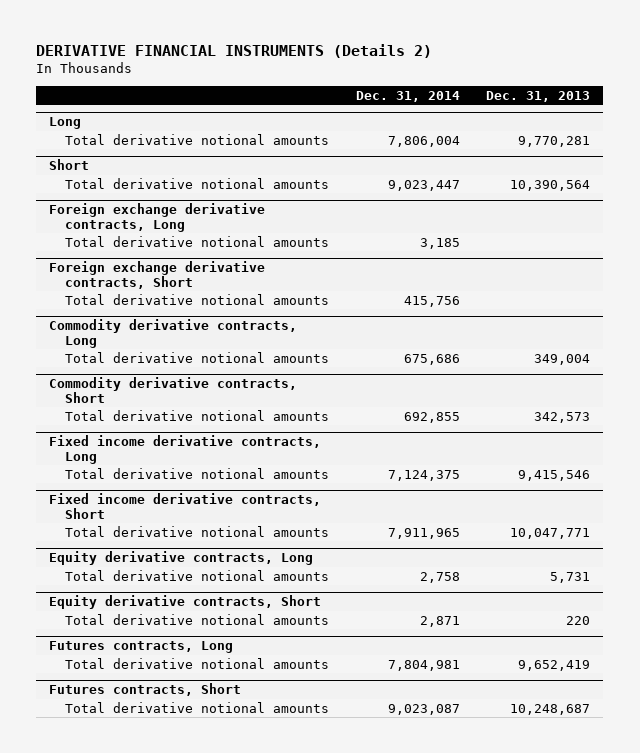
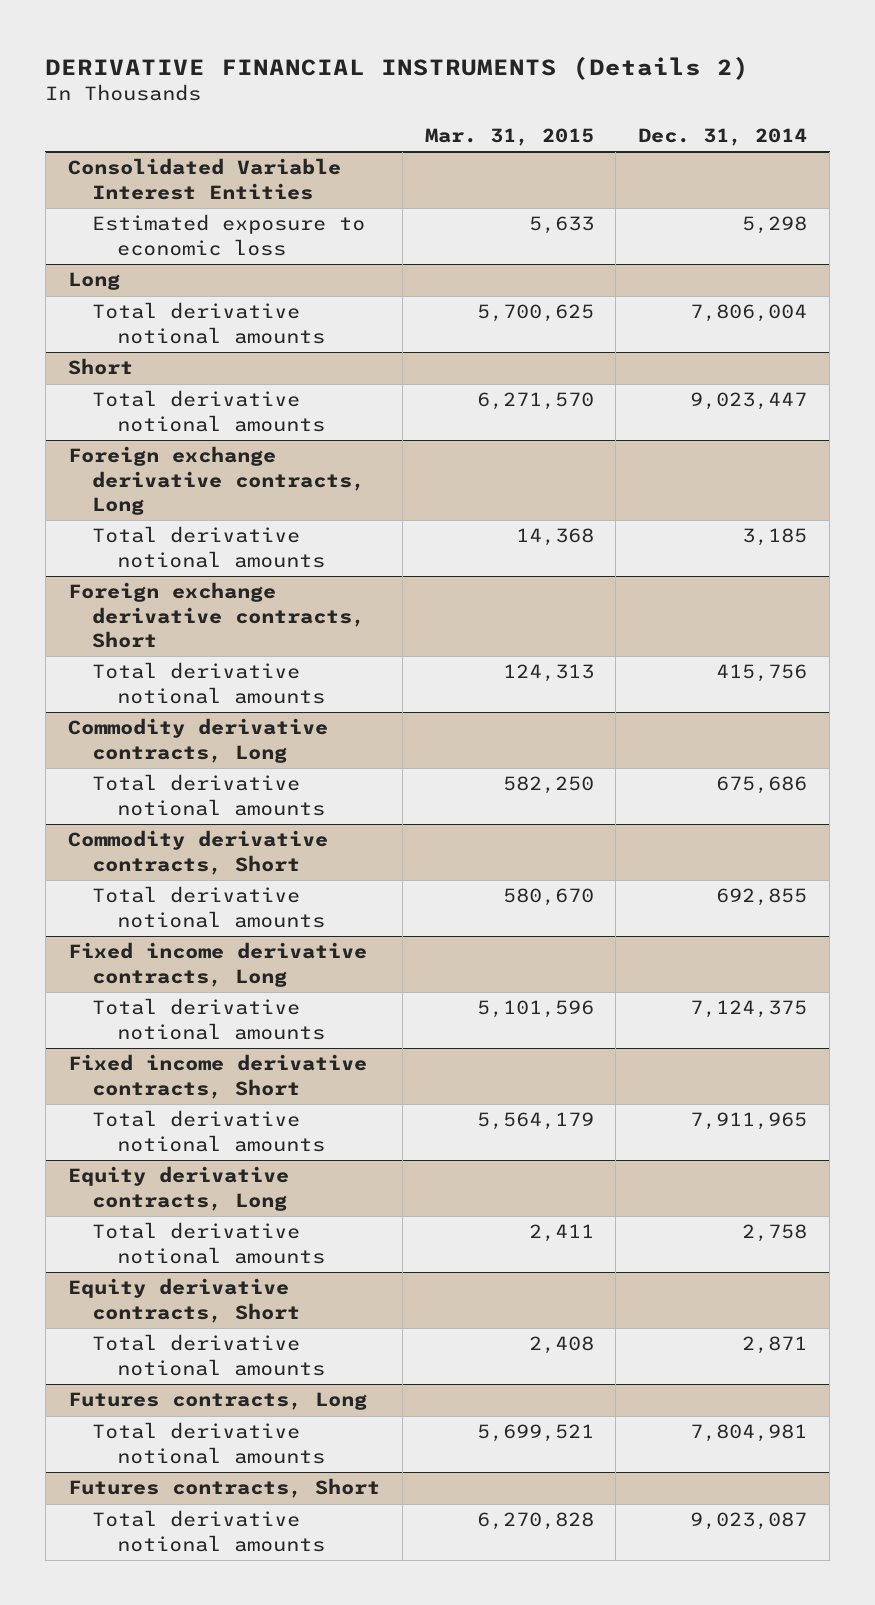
- | Dec. 31, 2014 | Dec. 31, 2013
+ | Mar. 31, 2015 | Dec. 31, 2014
+ Consolidated Variable Interest Entities
+ Estimated exposure to economic loss | 5,633 | 5,298

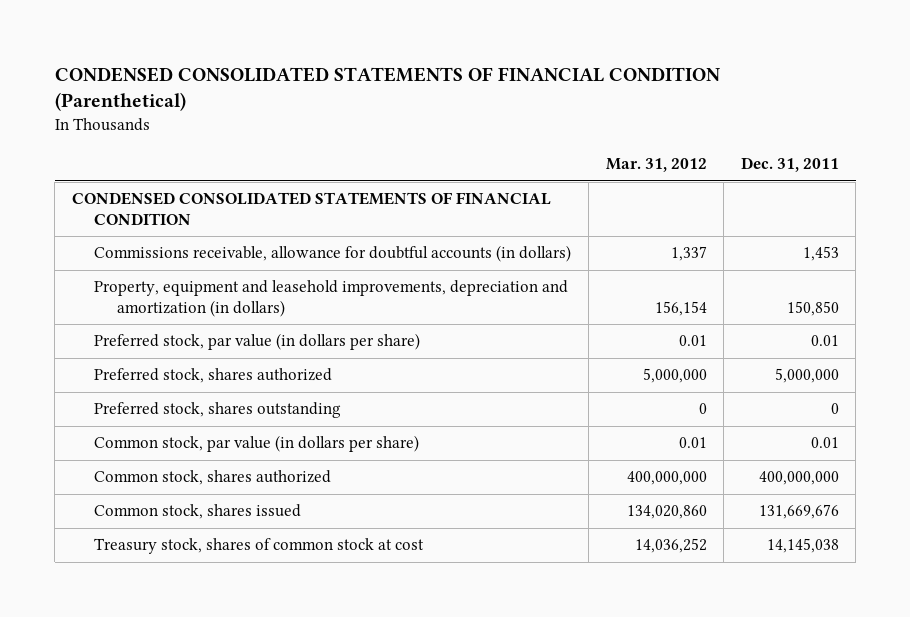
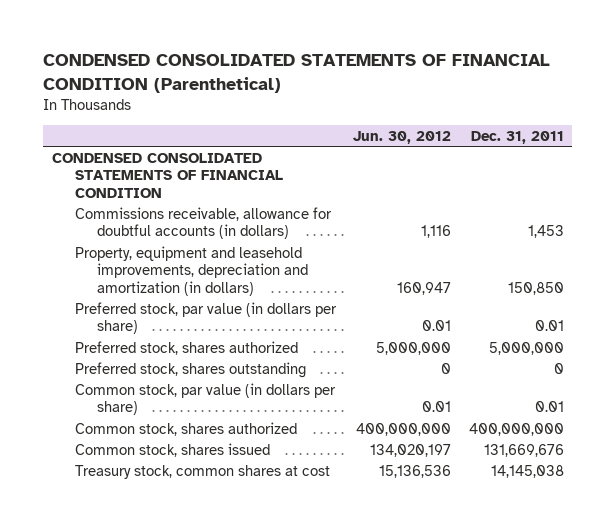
- | Mar. 31, 2012 | Dec. 31, 2011
+ | Jun. 30, 2012 | Dec. 31, 2011
- Treasury stock, shares of common stock at cost | 14,036,252 | 14,145,038
+ Treasury stock, common shares at cost | 15,136,536 | 14,145,038

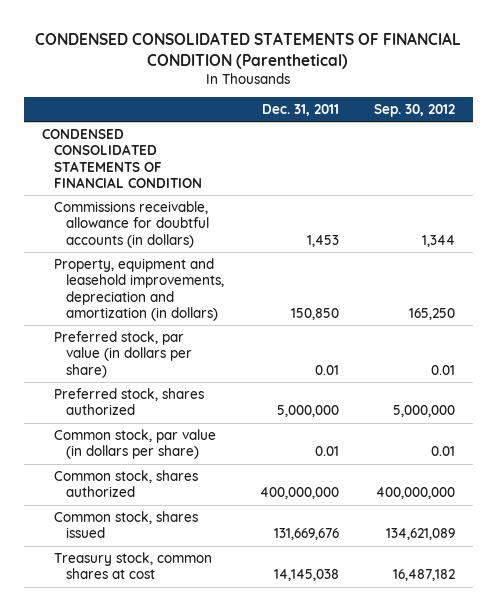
- | Jun. 30, 2012 | Dec. 31, 2011
+ | Dec. 31, 2011 | Sep. 30, 2012
- Preferred stock, shares outstanding | 0 | 0

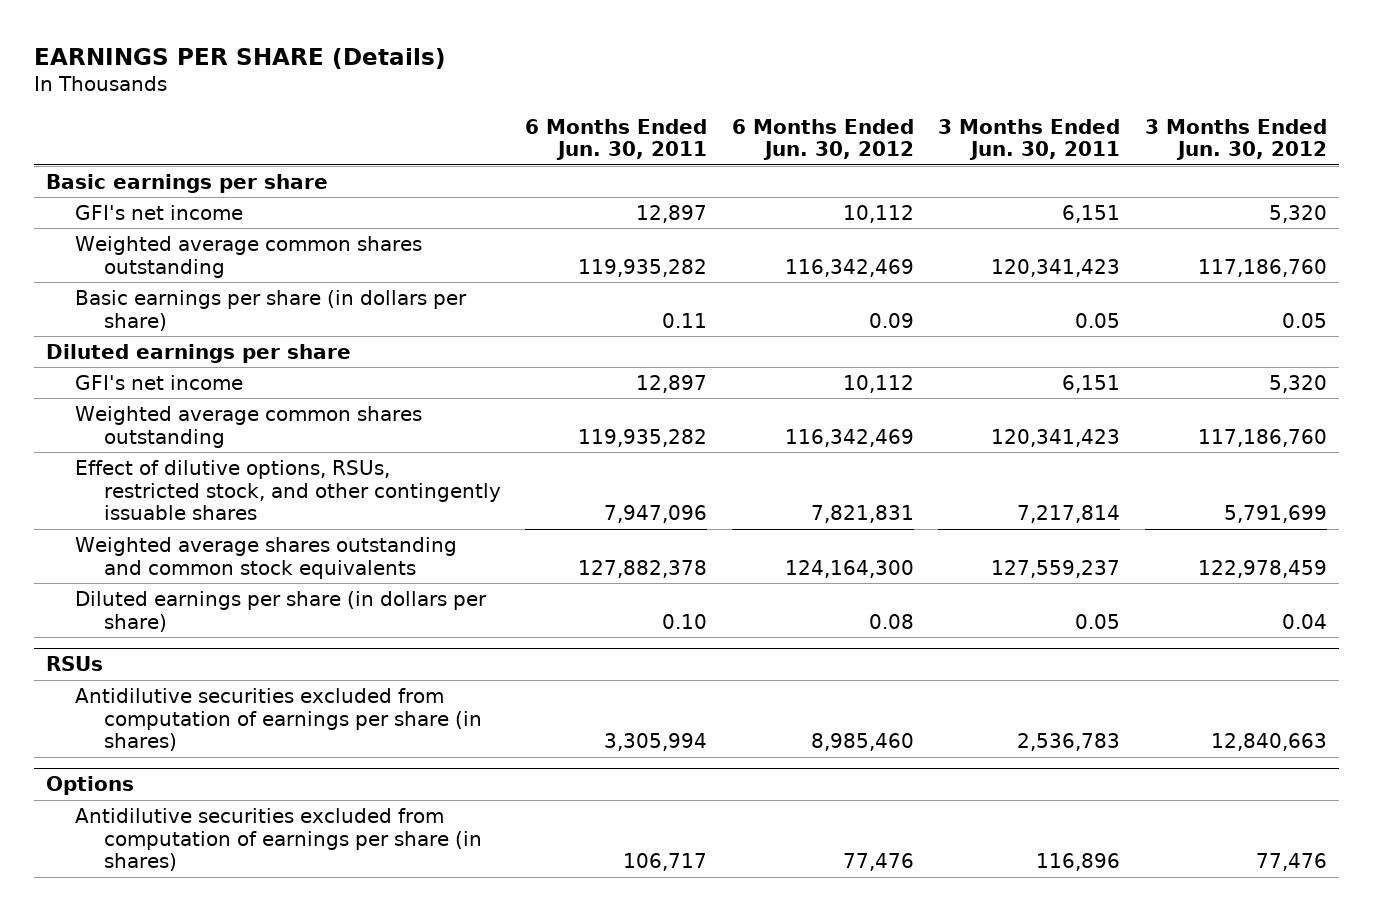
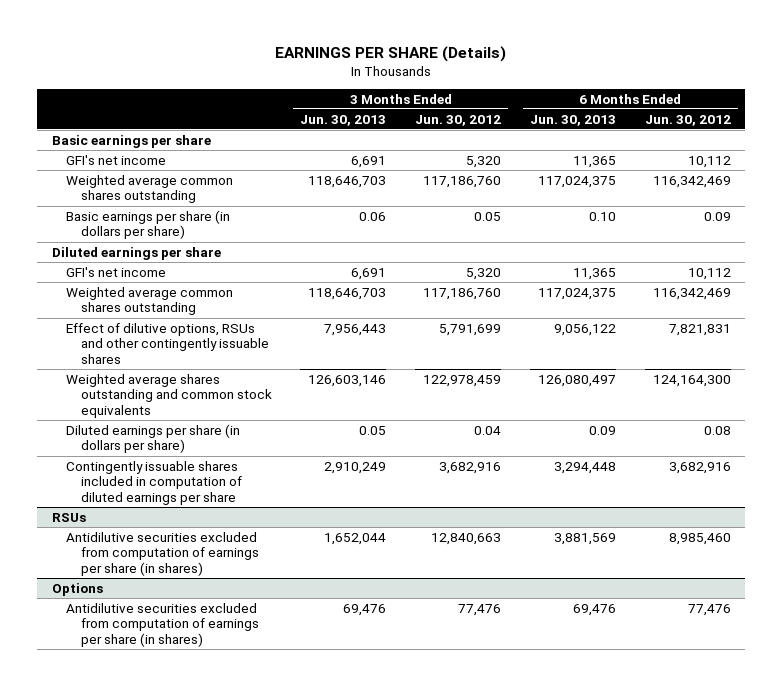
- | 6 Months Ended Jun. 30, 2011 | 6 Months Ended Jun. 30, 2012 | 3 Months Ended Jun. 30, 2011 | 3 Months Ended Jun. 30, 2012
+ | 3 Months Ended Jun. 30, 2013 | 3 Months Ended Jun. 30, 2012 | 6 Months Ended Jun. 30, 2013 | 6 Months Ended Jun. 30, 2012
- Effect of dilutive options, RSUs, restricted stock, and other contingently issuable shares | 7,947,096 | 7,821,831 | 7,217,814 | 5,791,699
+ Effect of dilutive options, RSUs and other contingently issuable shares | 7,956,443 | 5,791,699 | 9,056,122 | 7,821,831
+ Contingently issuable shares included in computation of diluted earnings per share | 2,910,249 | 3,682,916 | 3,294,448 | 3,682,916

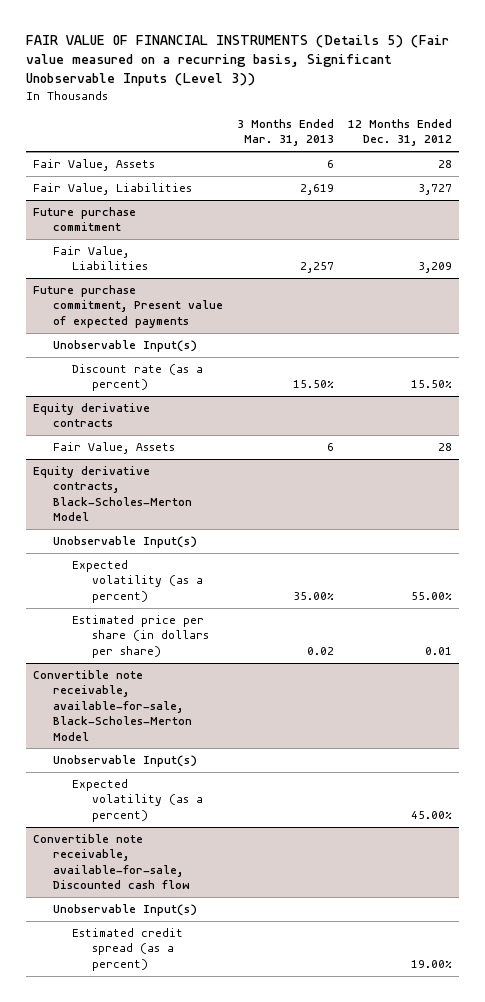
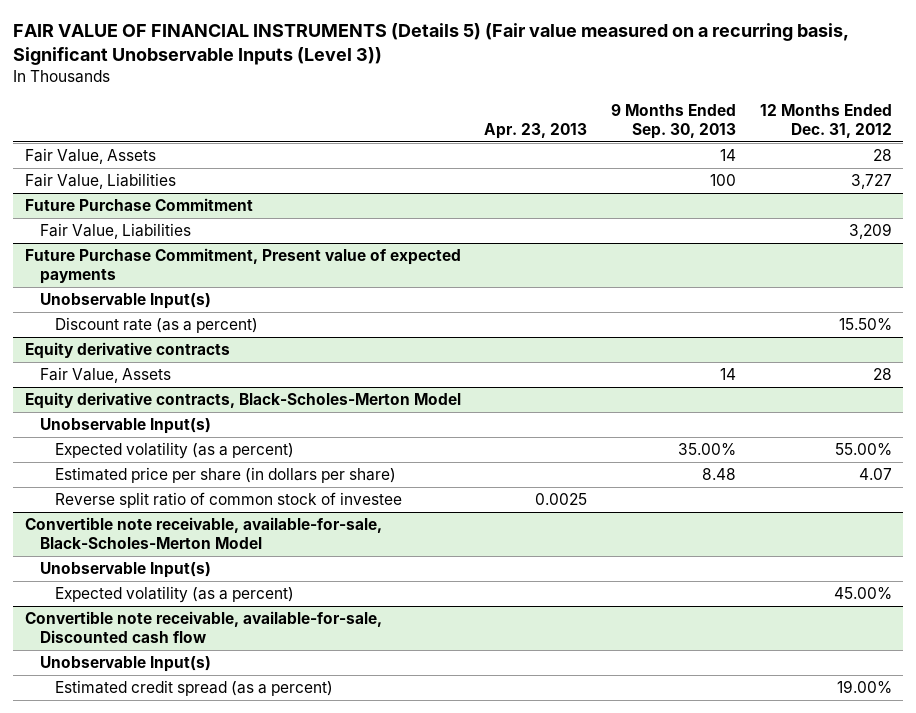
- | 3 Months Ended Mar. 31, 2013 | 12 Months Ended Dec. 31, 2012
+ | Apr. 23, 2013 | 9 Months Ended Sep. 30, 2013 | 12 Months Ended Dec. 31, 2012
- Future purchase commitment
+ Future Purchase Commitment
- Future purchase commitment, Present value of expected payments
+ Future Purchase Commitment, Present value of expected payments
@ Equity derivative contracts, Black-Scholes-Merton Model
- Estimated price per share (in dollars per share) | 0.02 | 0.01
+ Estimated price per share (in dollars per share) | | 8.48 | 4.07
+ Reverse split ratio of common stock of investee | 0.0025 | |

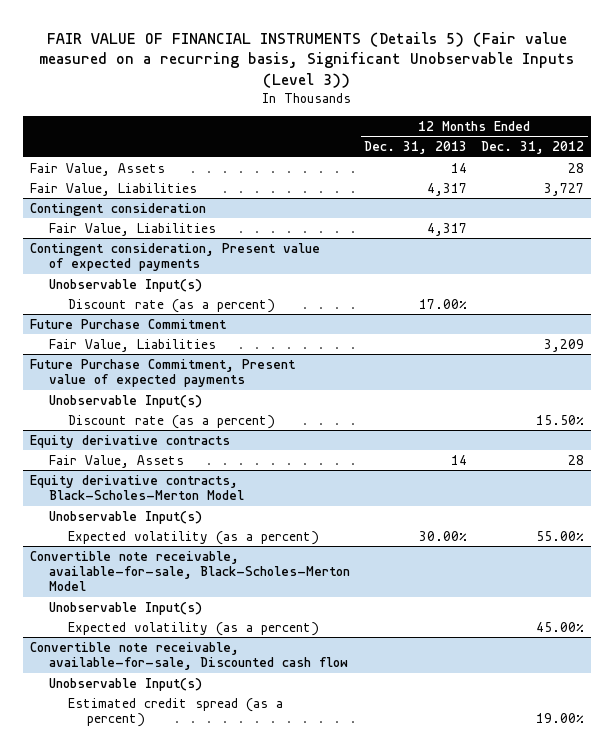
- | Apr. 23, 2013 | 9 Months Ended Sep. 30, 2013 | 12 Months Ended Dec. 31, 2012
+ | 12 Months Ended Dec. 31, 2013 | 12 Months Ended Dec. 31, 2012
+ Contingent consideration
+ Fair Value, Liabilities | 4,317 |
+ Contingent consideration, Present value of expected payments
+ Unobservable Input(s)
+ Discount rate (as a percent) | 17.00% |
@ Equity derivative contracts, Black-Scholes-Merton Model
- Estimated price per share (in dollars per share) | | 8.48 | 4.07
- Reverse split ratio of common stock of investee | 0.0025 | |

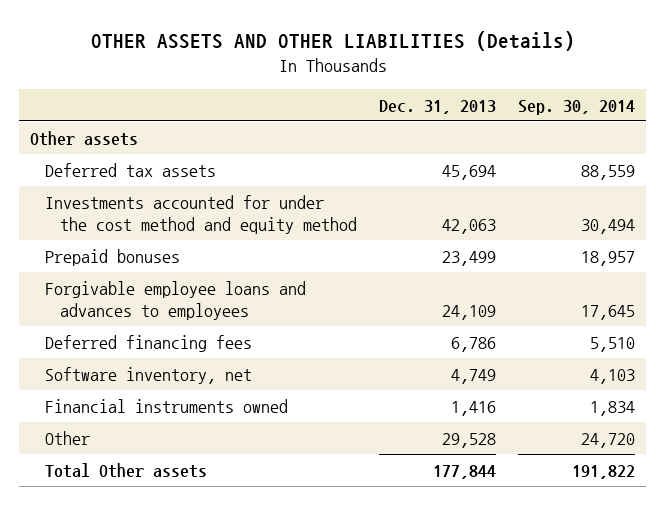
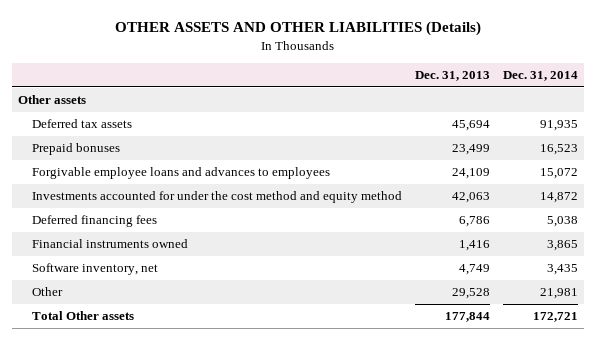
- | Dec. 31, 2013 | Sep. 30, 2014
+ | Dec. 31, 2013 | Dec. 31, 2014
moved down: Investments accounted for under the cost method and equity method | 42,063 | 14,872
moved down: Software inventory, net | 4,749 | 3,435

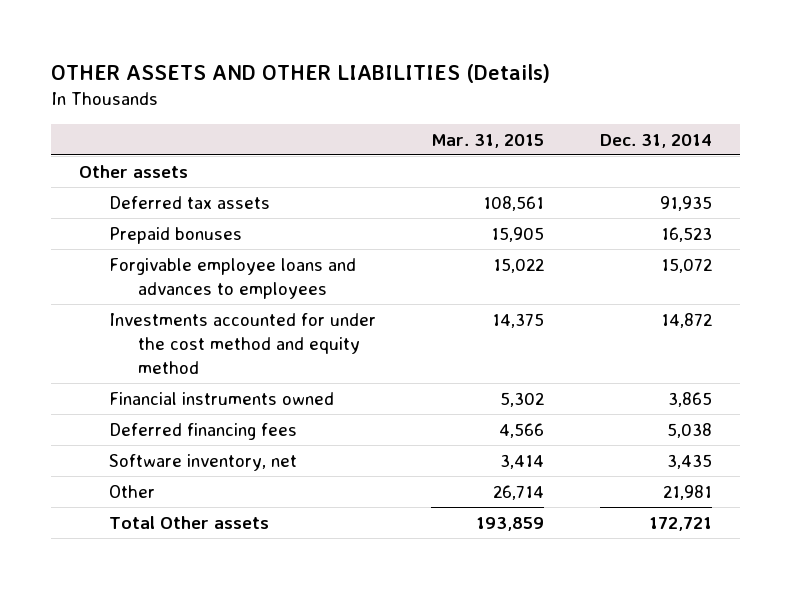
- | Dec. 31, 2013 | Dec. 31, 2014
+ | Mar. 31, 2015 | Dec. 31, 2014
moved down: Deferred financing fees | 4,566 | 5,038

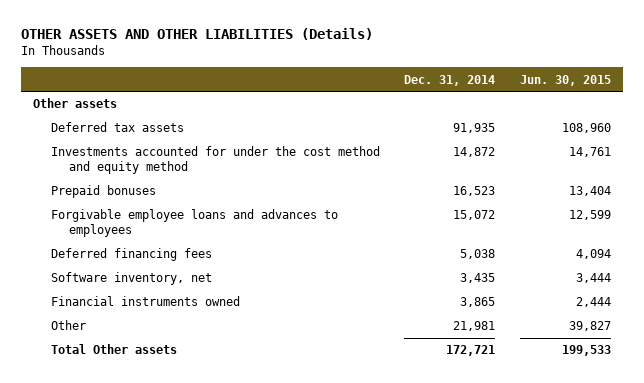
- | Mar. 31, 2015 | Dec. 31, 2014
+ | Dec. 31, 2014 | Jun. 30, 2015
moved up: Investments accounted for under the cost method and equity method | 14,872 | 14,761
moved down: Financial instruments owned | 3,865 | 2,444

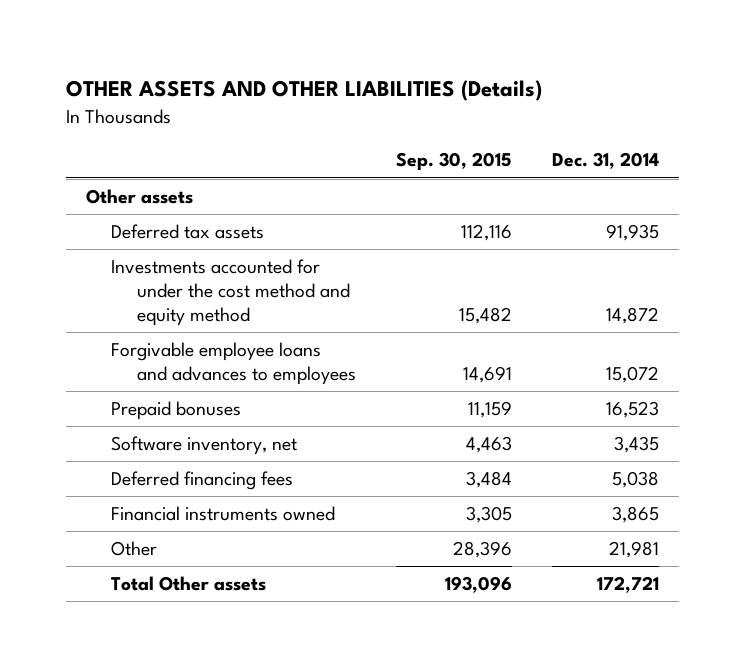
- | Dec. 31, 2014 | Jun. 30, 2015
+ | Sep. 30, 2015 | Dec. 31, 2014
moved down: Prepaid bonuses | 11,159 | 16,523
moved down: Deferred financing fees | 3,484 | 5,038

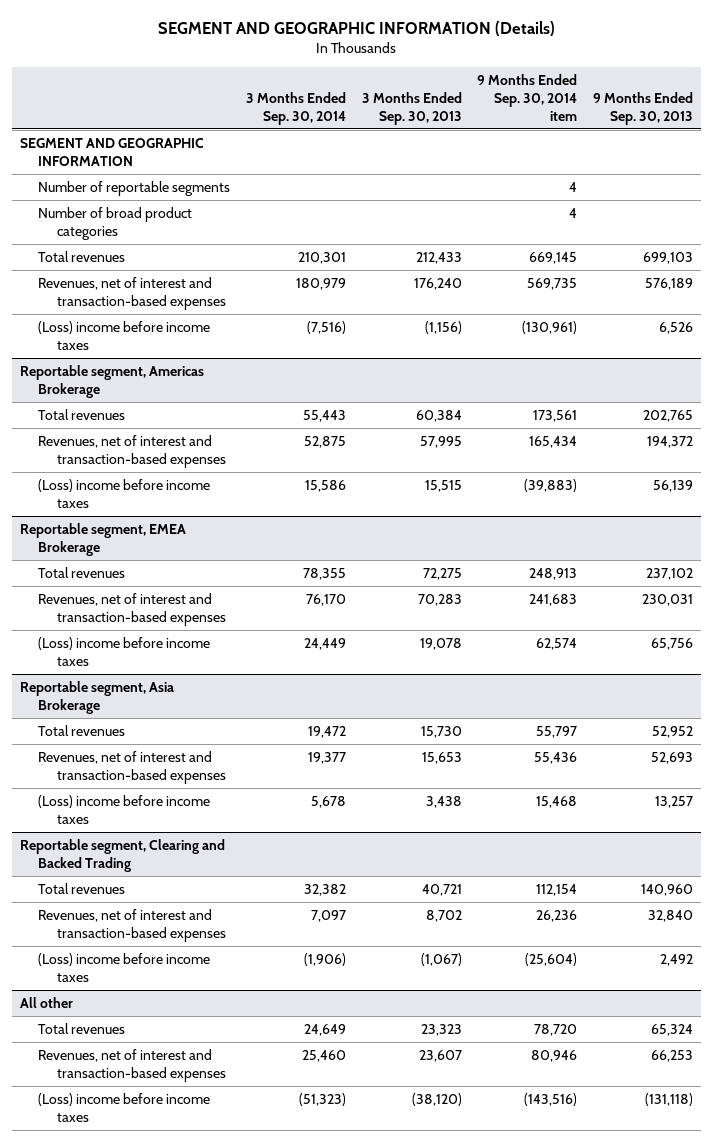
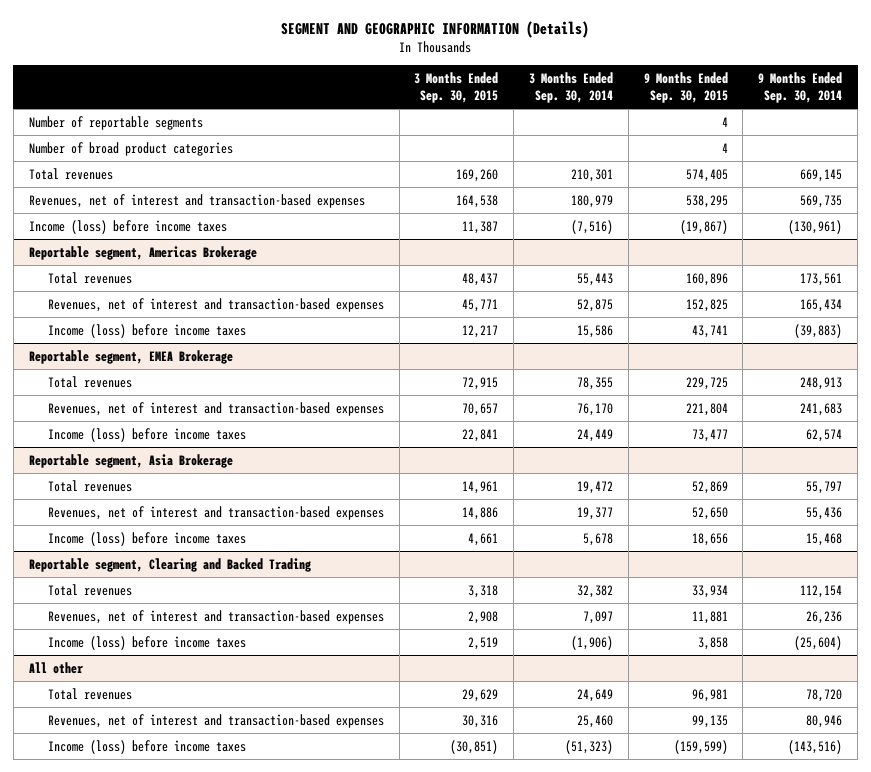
- | 3 Months Ended Sep. 30, 2014 | 3 Months Ended Sep. 30, 2013 | 9 Months Ended Sep. 30, 2014 item | 9 Months Ended Sep. 30, 2013
+ | 3 Months Ended Sep. 30, 2015 | 3 Months Ended Sep. 30, 2014 | 9 Months Ended Sep. 30, 2015 | 9 Months Ended Sep. 30, 2014
- SEGMENT AND GEOGRAPHIC INFORMATION
- (Loss) income before income taxes | (7,516) | (1,156) | (130,961) | 6,526
+ Income (loss) before income taxes | 11,387 | (7,516) | (19,867) | (130,961)
@ Reportable segment, Americas Brokerage
- (Loss) income before income taxes | 15,586 | 15,515 | (39,883) | 56,139
+ Income (loss) before income taxes | 12,217 | 15,586 | 43,741 | (39,883)
@ Reportable segment, EMEA Brokerage
- (Loss) income before income taxes | 24,449 | 19,078 | 62,574 | 65,756
+ Income (loss) before income taxes | 22,841 | 24,449 | 73,477 | 62,574
@ Reportable segment, Asia Brokerage
- (Loss) income before income taxes | 5,678 | 3,438 | 15,468 | 13,257
+ Income (loss) before income taxes | 4,661 | 5,678 | 18,656 | 15,468
@ Reportable segment, Clearing and Backed Trading
- (Loss) income before income taxes | (1,906) | (1,067) | (25,604) | 2,492
+ Income (loss) before income taxes | 2,519 | (1,906) | 3,858 | (25,604)
@ All other
- (Loss) income before income taxes | (51,323) | (38,120) | (143,516) | (131,118)
+ Income (loss) before income taxes | (30,851) | (51,323) | (159,599) | (143,516)

